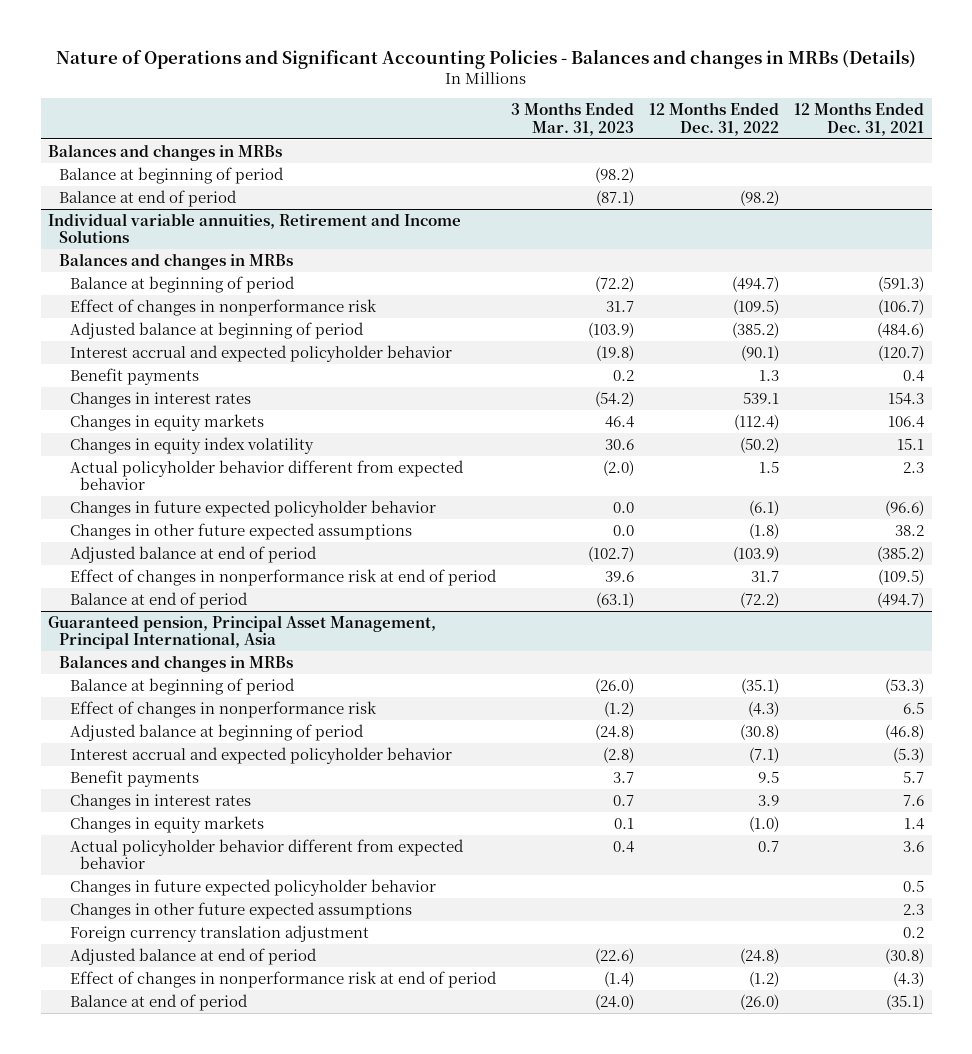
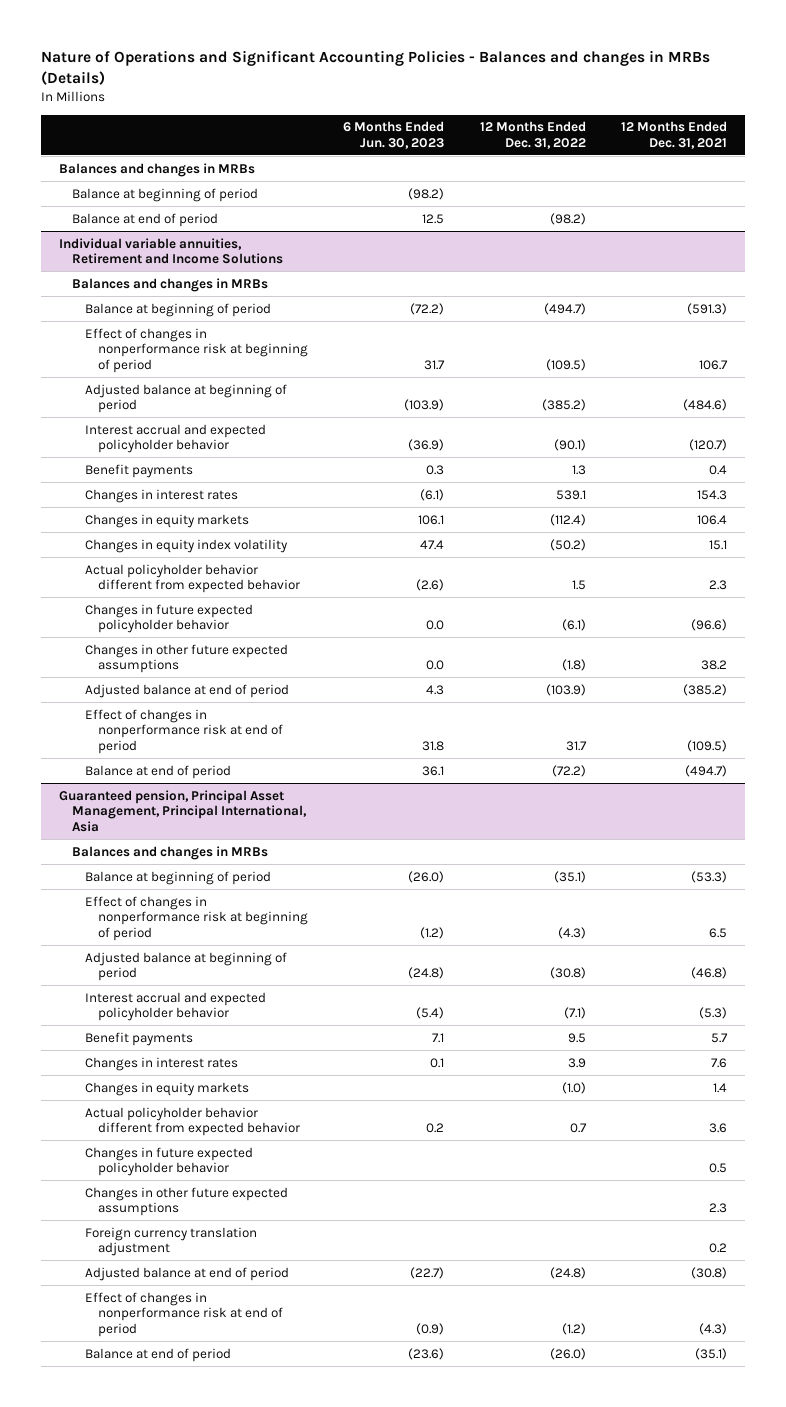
- | 3 Months Ended Mar. 31, 2023 | 12 Months Ended Dec. 31, 2022 | 12 Months Ended Dec. 31, 2021
+ | 6 Months Ended Jun. 30, 2023 | 12 Months Ended Dec. 31, 2022 | 12 Months Ended Dec. 31, 2021
@ Individual variable annuities, Retirement and Income Solutions
- Effect of changes in nonperformance risk | 31.7 | (109.5) | (106.7)
+ Effect of changes in nonperformance risk at beginning of period | 31.7 | (109.5) | 106.7
@ Guaranteed pension, Principal Asset Management, Principal International, Asia
- Effect of changes in nonperformance risk | (1.2) | (4.3) | 6.5
+ Effect of changes in nonperformance risk at beginning of period | (1.2) | (4.3) | 6.5

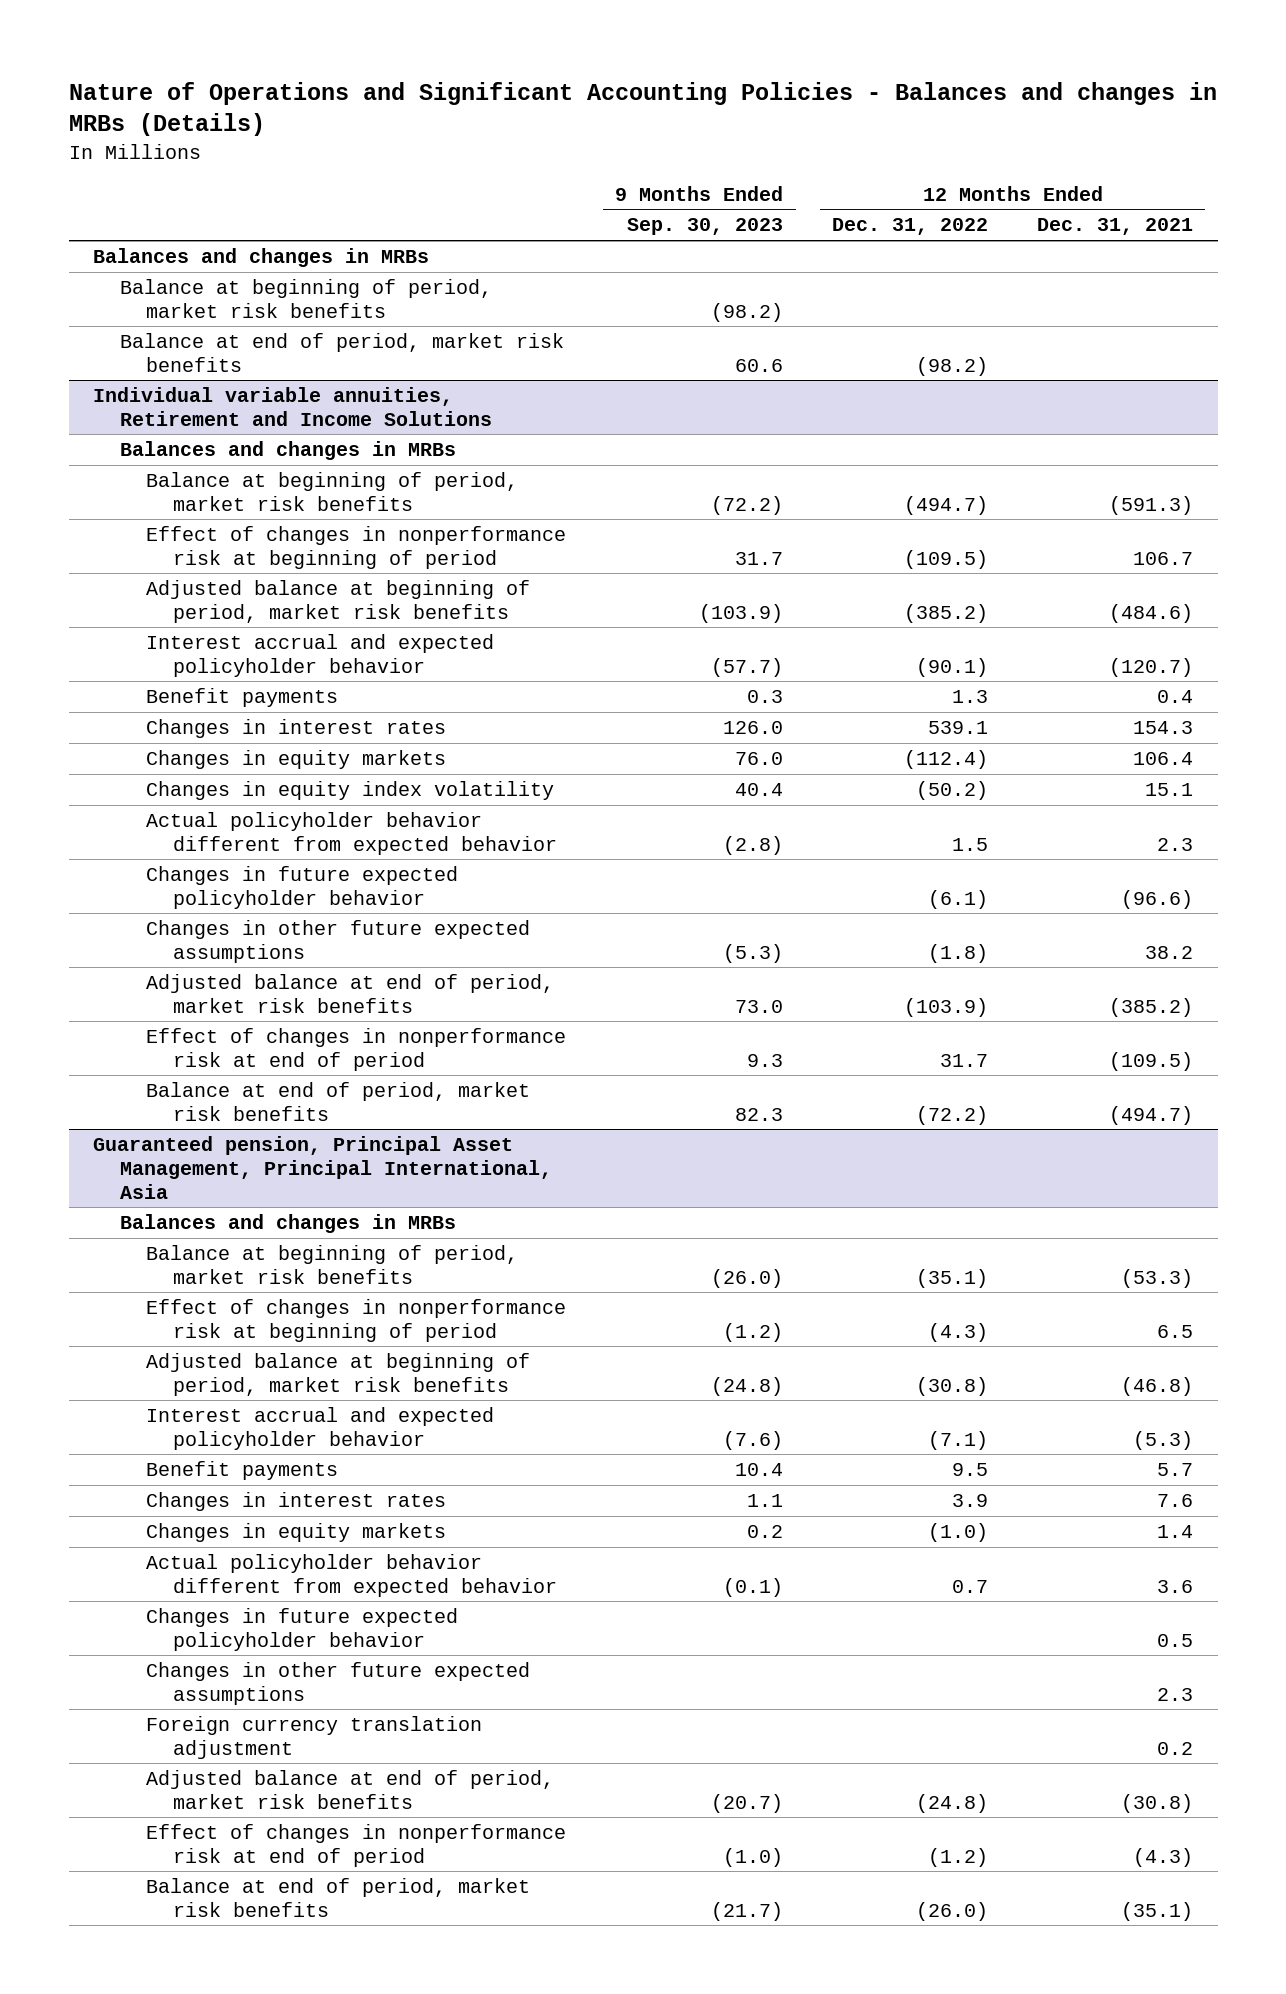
- | 6 Months Ended Jun. 30, 2023 | 12 Months Ended Dec. 31, 2022 | 12 Months Ended Dec. 31, 2021
+ | 9 Months Ended Sep. 30, 2023 | 12 Months Ended Dec. 31, 2022 | 12 Months Ended Dec. 31, 2021
- Balance at beginning of period | (98.2) | |
- Balance at end of period | 12.5 | (98.2) |
+ Balance at beginning of period, market risk benefits | (98.2) | |
+ Balance at end of period, market risk benefits | 60.6 | (98.2) |
@ Individual variable annuities, Retirement and Income Solutions
- Balance at beginning of period | (72.2) | (494.7) | (591.3)
+ Balance at beginning of period, market risk benefits | (72.2) | (494.7) | (591.3)
- Adjusted balance at beginning of period | (103.9) | (385.2) | (484.6)
+ Adjusted balance at beginning of period, market risk benefits | (103.9) | (385.2) | (484.6)
- Adjusted balance at end of period | 4.3 | (103.9) | (385.2)
+ Adjusted balance at end of period, market risk benefits | 73.0 | (103.9) | (385.2)
- Balance at end of period | 36.1 | (72.2) | (494.7)
+ Balance at end of period, market risk benefits | 82.3 | (72.2) | (494.7)
@ Guaranteed pension, Principal Asset Management, Principal International, Asia
- Balance at beginning of period | (26.0) | (35.1) | (53.3)
+ Balance at beginning of period, market risk benefits | (26.0) | (35.1) | (53.3)
- Adjusted balance at beginning of period | (24.8) | (30.8) | (46.8)
+ Adjusted balance at beginning of period, market risk benefits | (24.8) | (30.8) | (46.8)
- Adjusted balance at end of period | (22.7) | (24.8) | (30.8)
+ Adjusted balance at end of period, market risk benefits | (20.7) | (24.8) | (30.8)
- Balance at end of period | (23.6) | (26.0) | (35.1)
+ Balance at end of period, market risk benefits | (21.7) | (26.0) | (35.1)

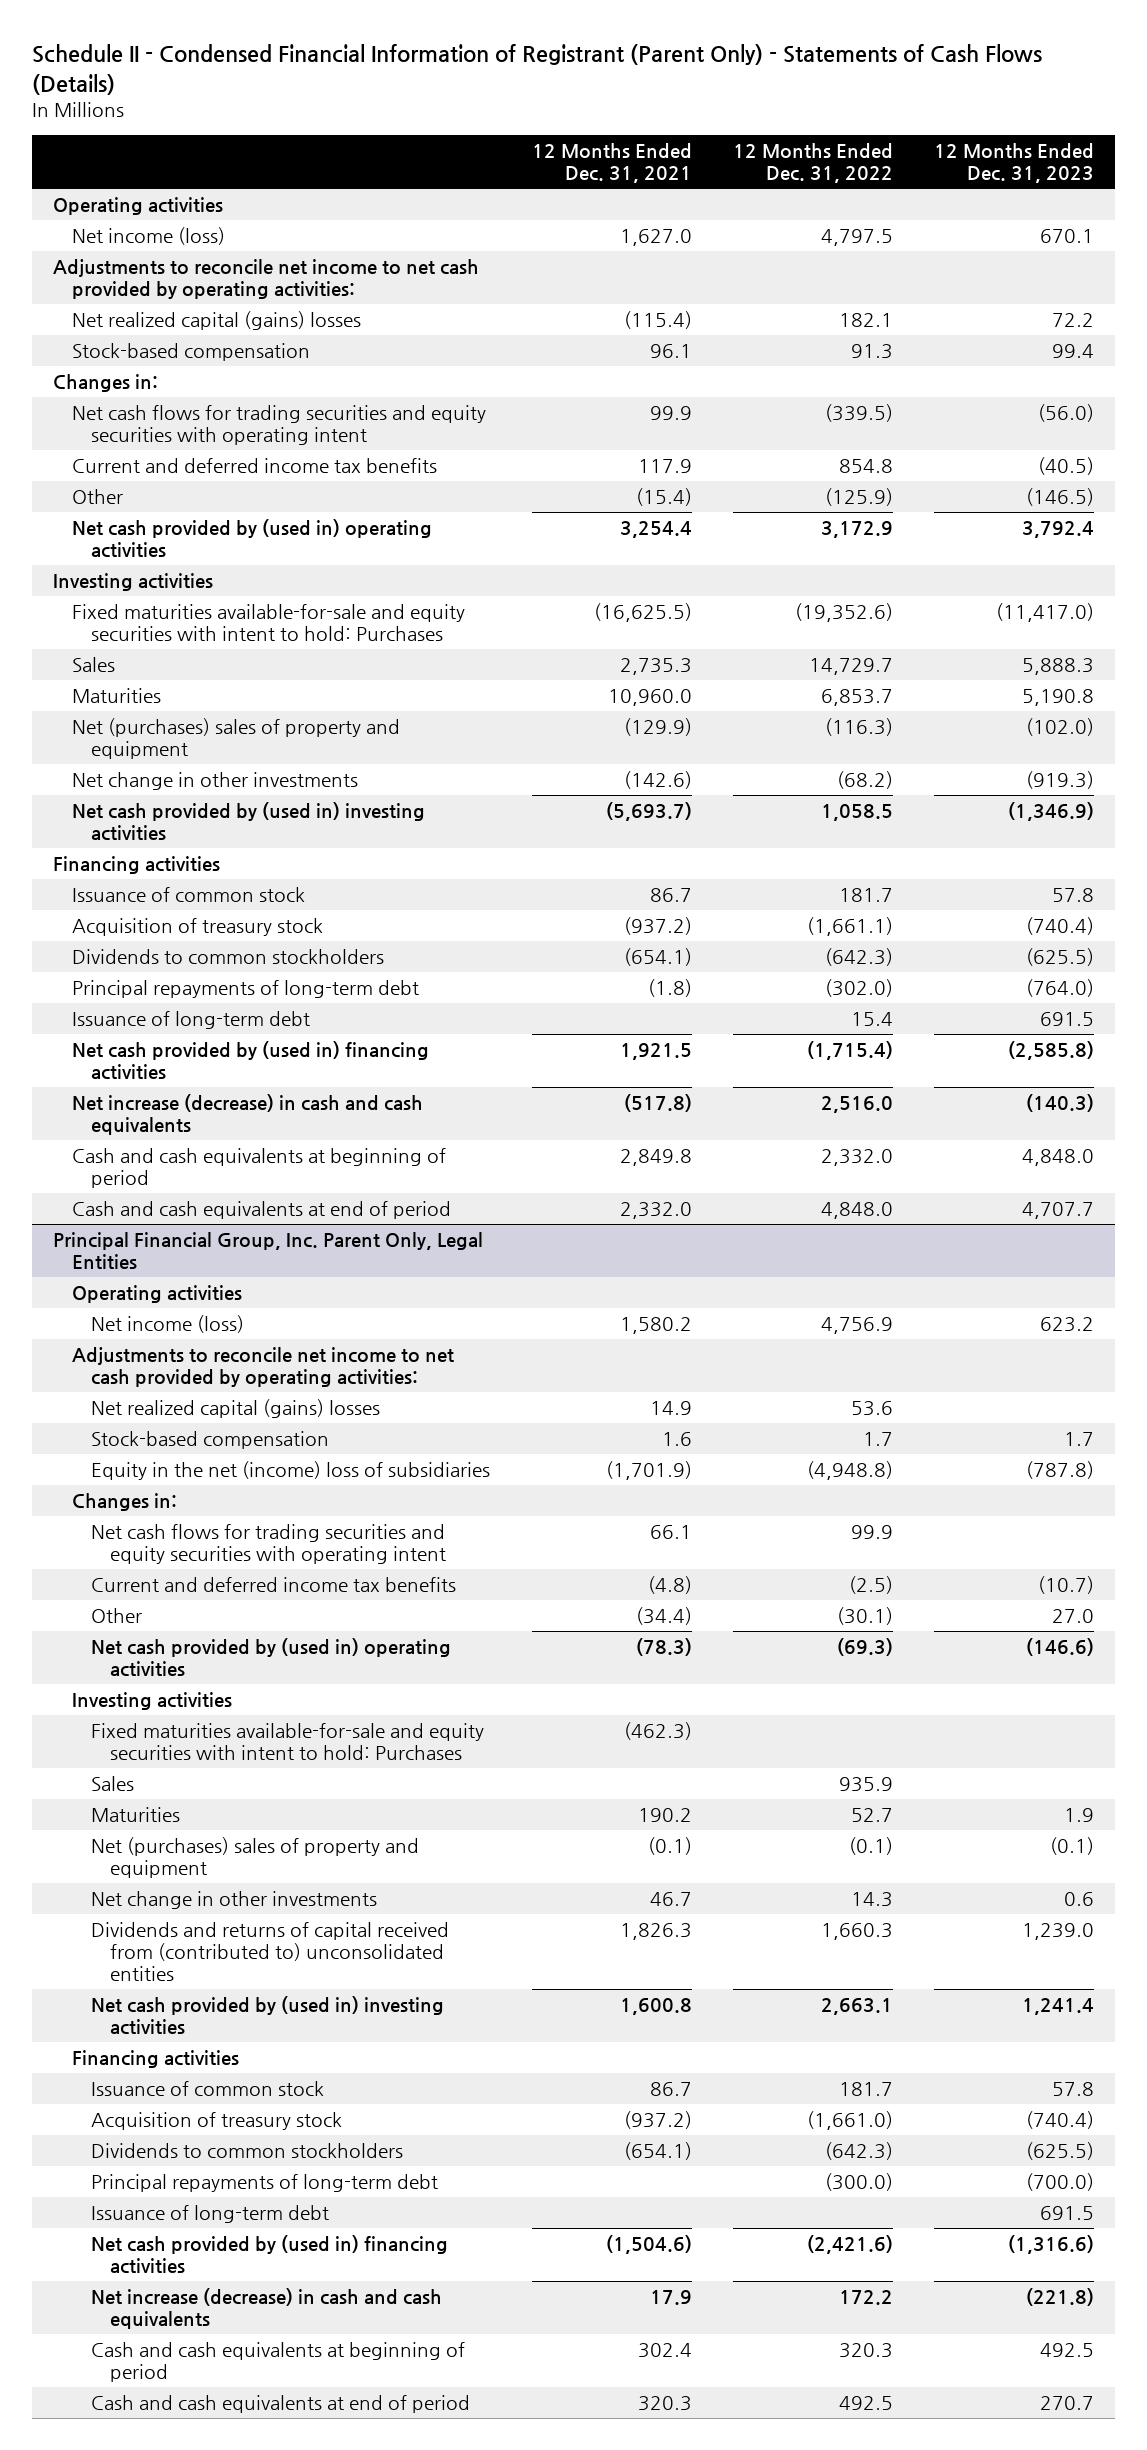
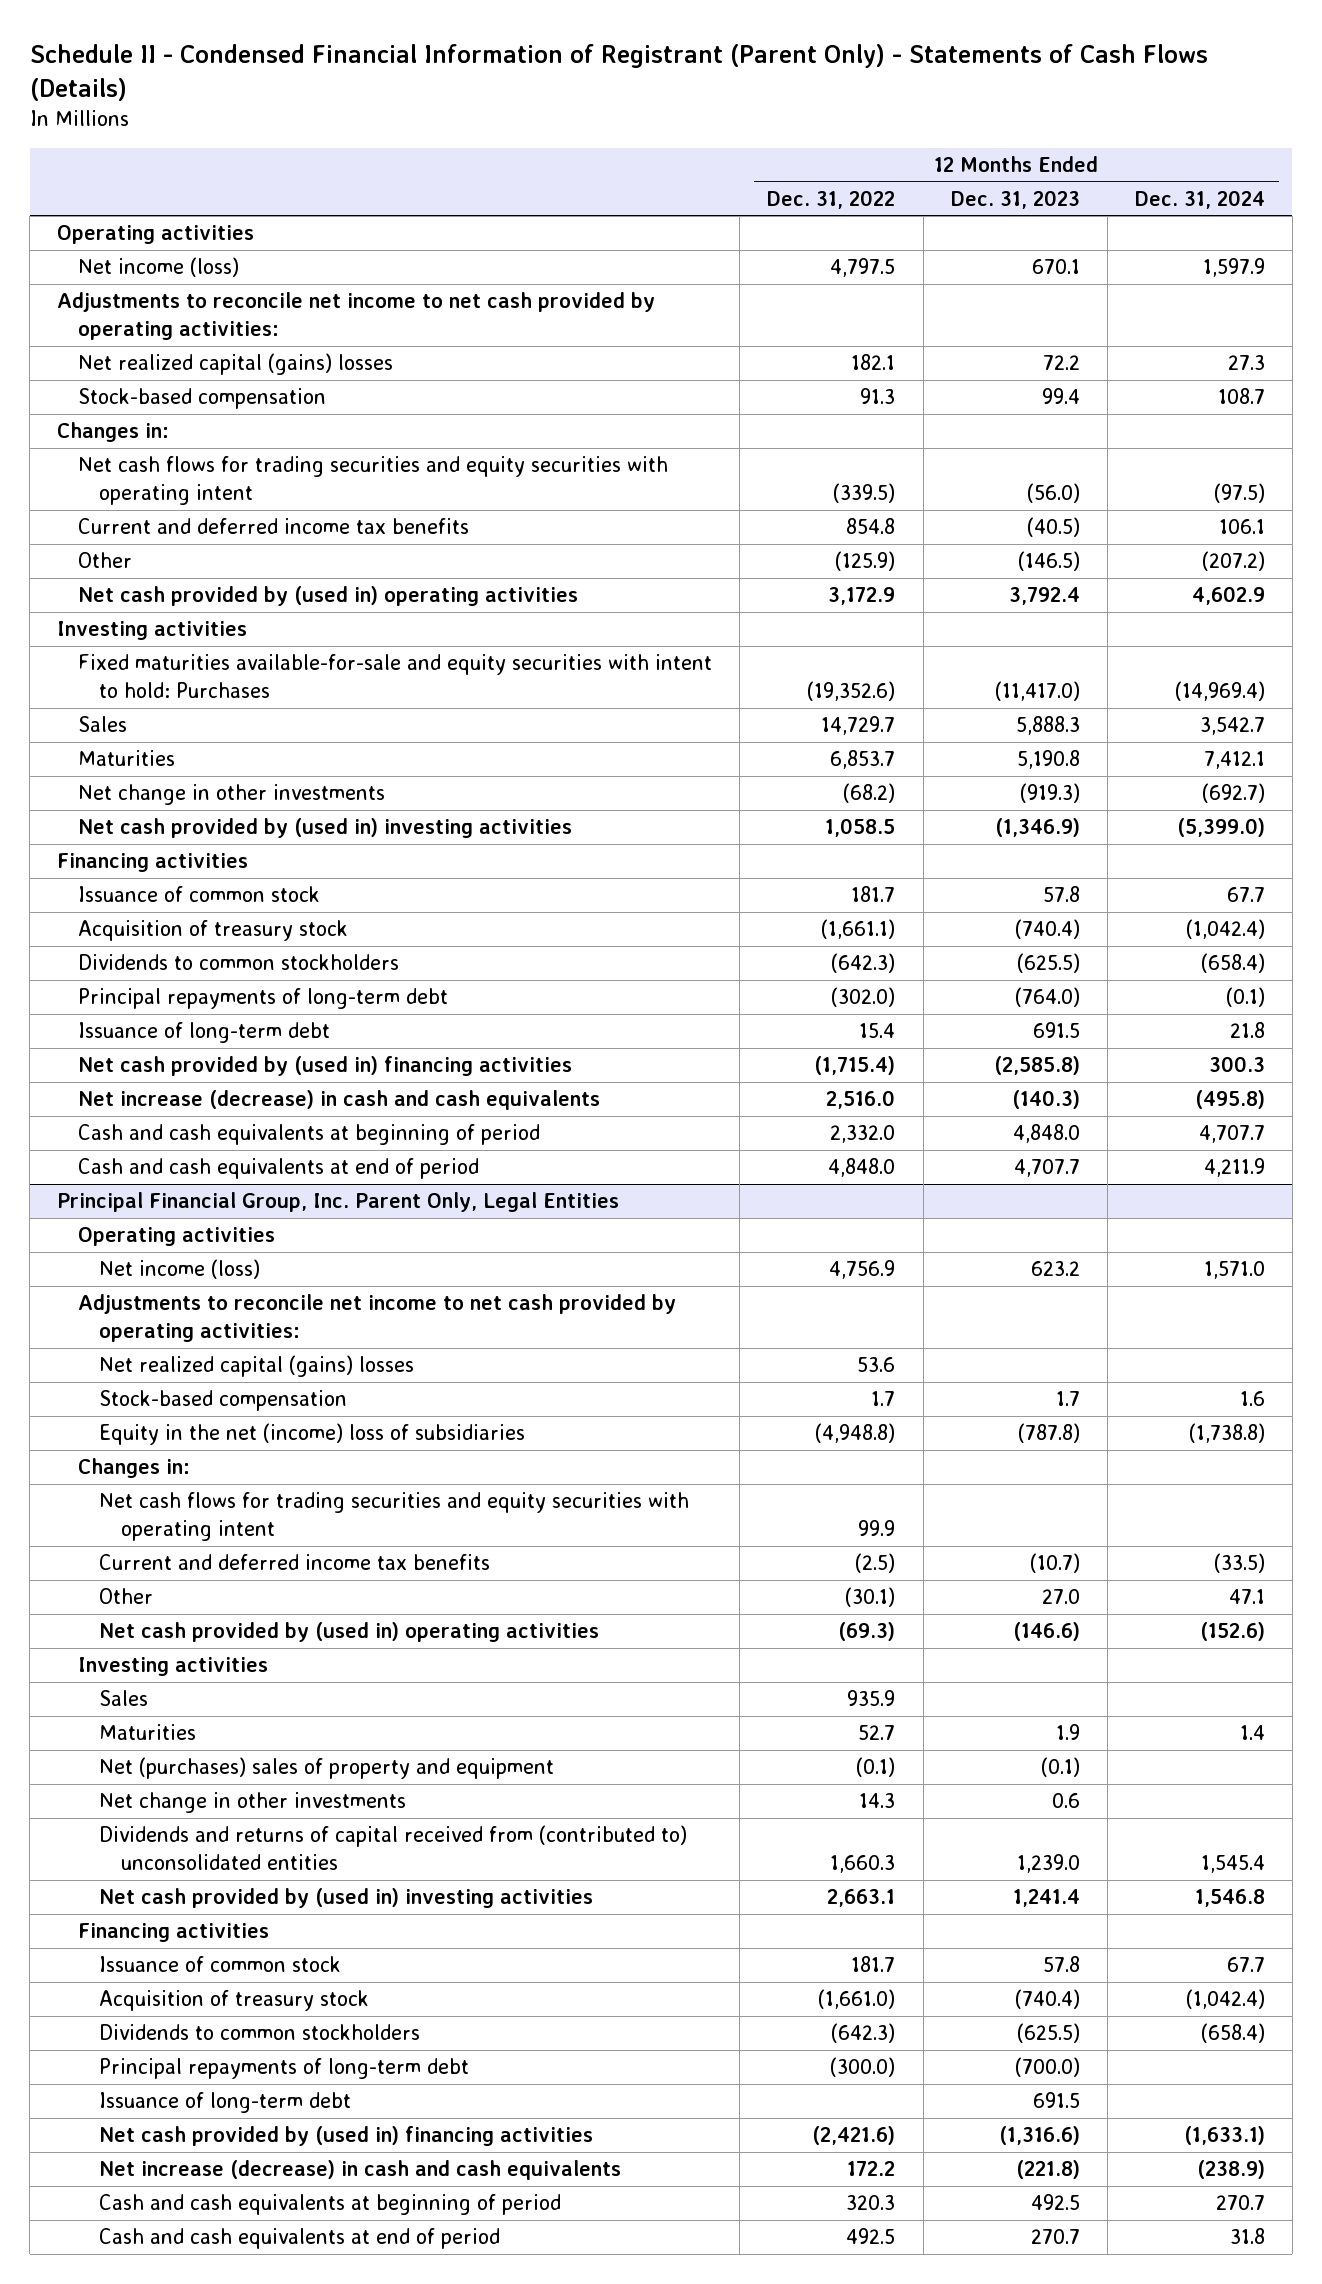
- | 12 Months Ended Dec. 31, 2021 | 12 Months Ended Dec. 31, 2022 | 12 Months Ended Dec. 31, 2023
+ | 12 Months Ended Dec. 31, 2022 | 12 Months Ended Dec. 31, 2023 | 12 Months Ended Dec. 31, 2024
- Net (purchases) sales of property and equipment | (129.9) | (116.3) | (102.0)
@ Principal Financial Group, Inc. Parent Only, Legal Entities
- Fixed maturities available-for-sale and equity securities with intent to hold: Purchases | (462.3) | |

